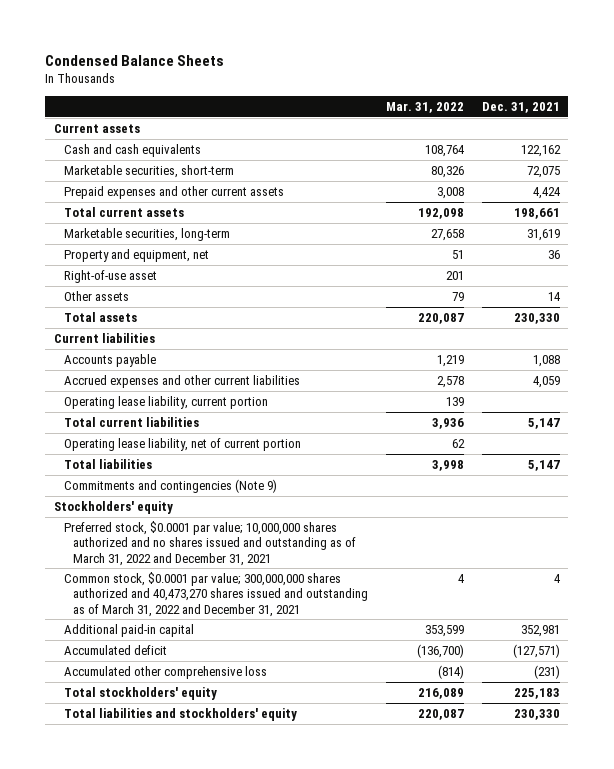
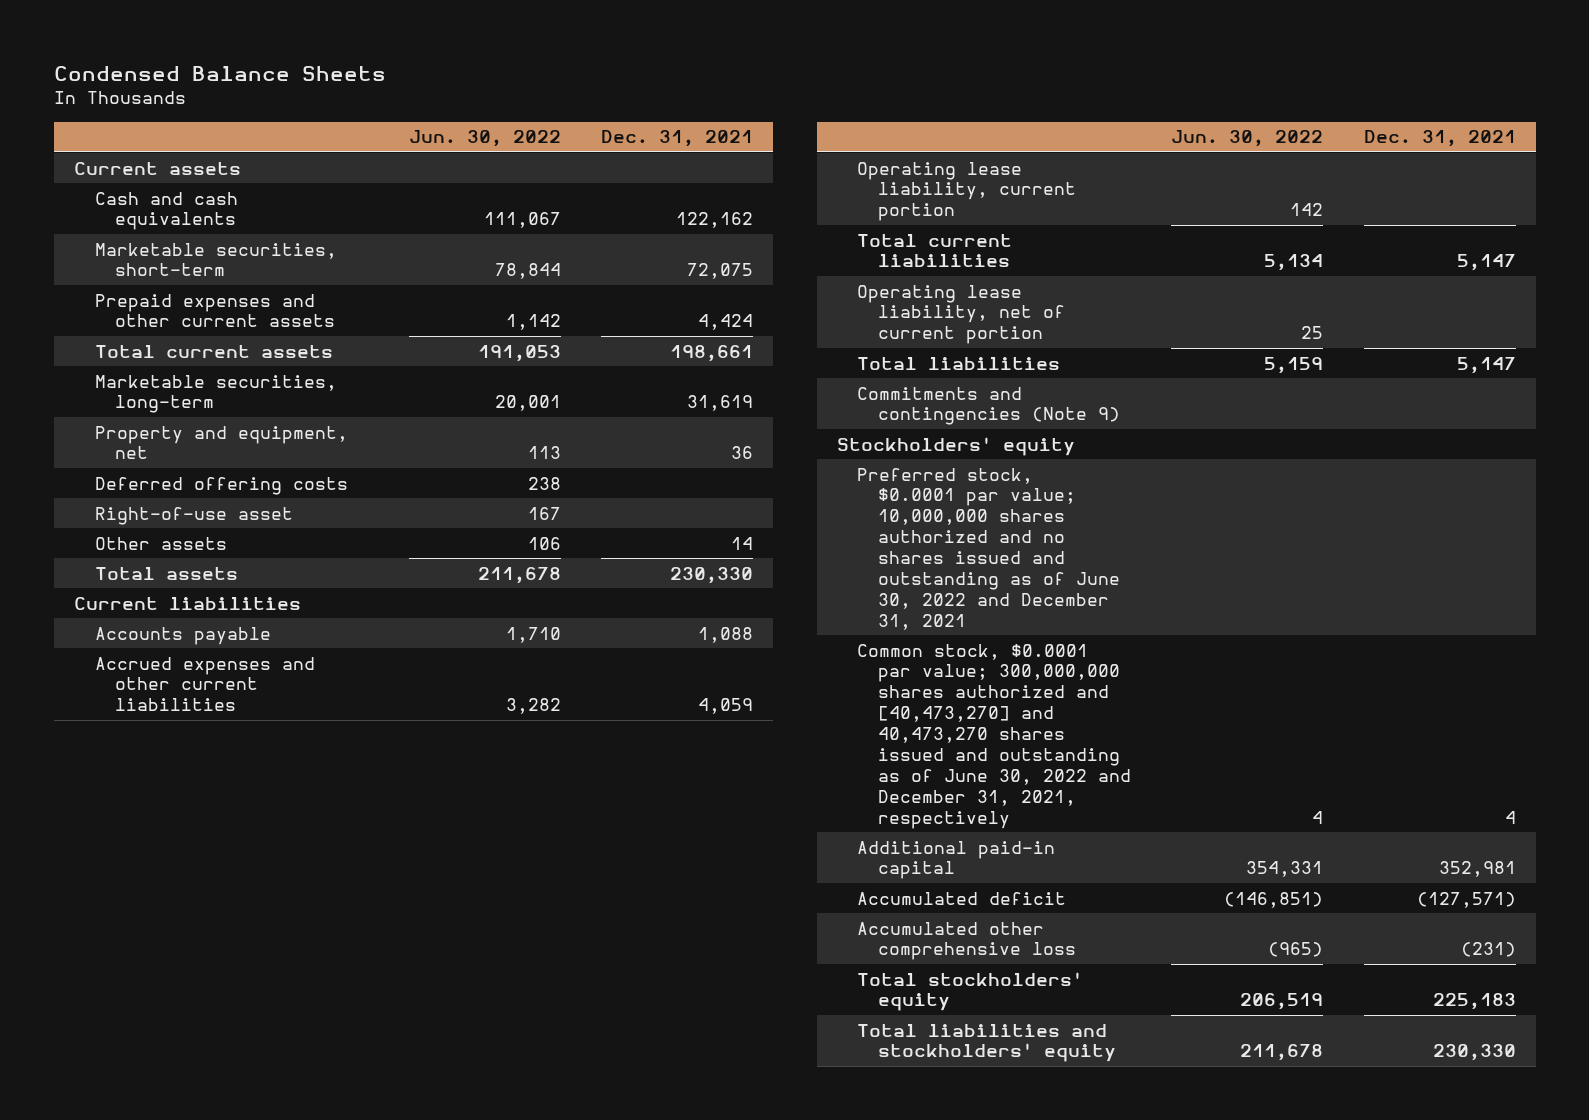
- | Mar. 31, 2022 | Dec. 31, 2021
+ | Jun. 30, 2022 | Dec. 31, 2021
+ Deferred offering costs | 238 |
- Preferred stock, $0.0001 par value; 10,000,000 shares authorized and no shares issued and outstanding as of March 31, 2022 and December 31, 2021
- Common stock, $0.0001 par value; 300,000,000 shares authorized and 40,473,270 shares issued and outstanding as of March 31, 2022 and December 31, 2021 | 4 | 4
+ Preferred stock, $0.0001 par value; 10,000,000 shares authorized and no shares issued and outstanding as of June 30, 2022 and December 31, 2021
+ Common stock, $0.0001 par value; 300,000,000 shares authorized and [40,473,270] and 40,473,270 shares issued and outstanding as of June 30, 2022 and December 31, 2021, respectively | 4 | 4

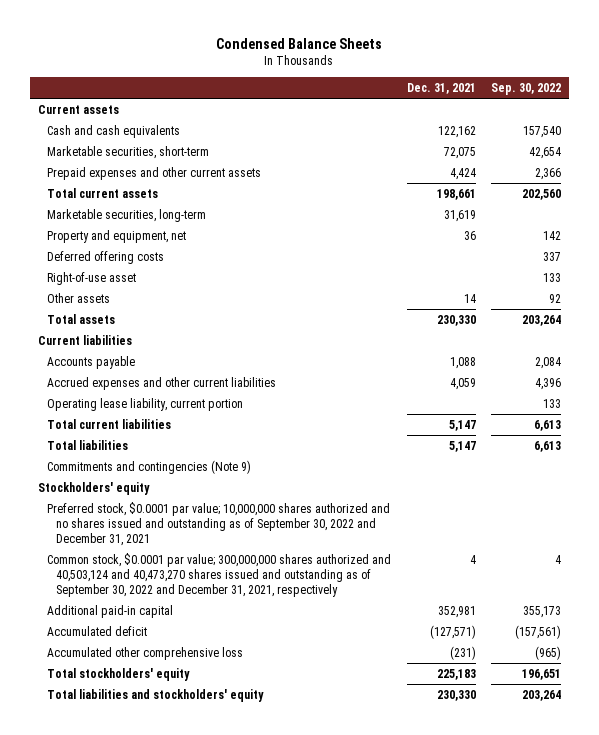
- | Jun. 30, 2022 | Dec. 31, 2021
+ | Dec. 31, 2021 | Sep. 30, 2022
- Operating lease liability, net of current portion | 25 |
- Preferred stock, $0.0001 par value; 10,000,000 shares authorized and no shares issued and outstanding as of June 30, 2022 and December 31, 2021
- Common stock, $0.0001 par value; 300,000,000 shares authorized and [40,473,270] and 40,473,270 shares issued and outstanding as of June 30, 2022 and December 31, 2021, respectively | 4 | 4
+ Preferred stock, $0.0001 par value; 10,000,000 shares authorized and no shares issued and outstanding as of September 30, 2022 and December 31, 2021
+ Common stock, $0.0001 par value; 300,000,000 shares authorized and 40,503,124 and 40,473,270 shares issued and outstanding as of September 30, 2022 and December 31, 2021, respectively | 4 | 4

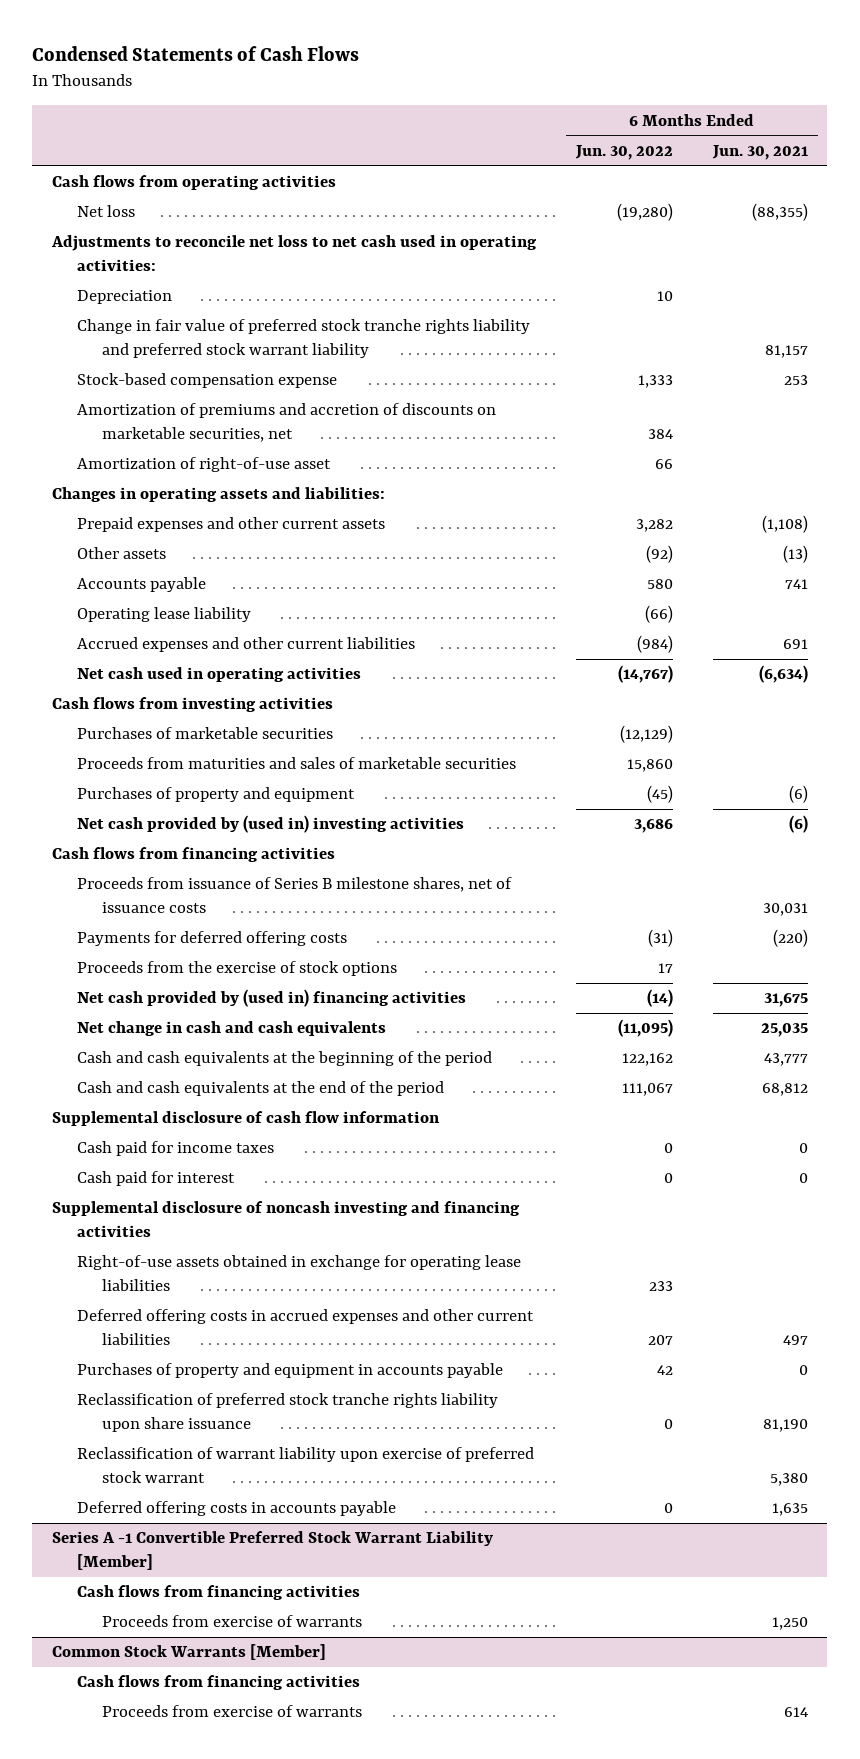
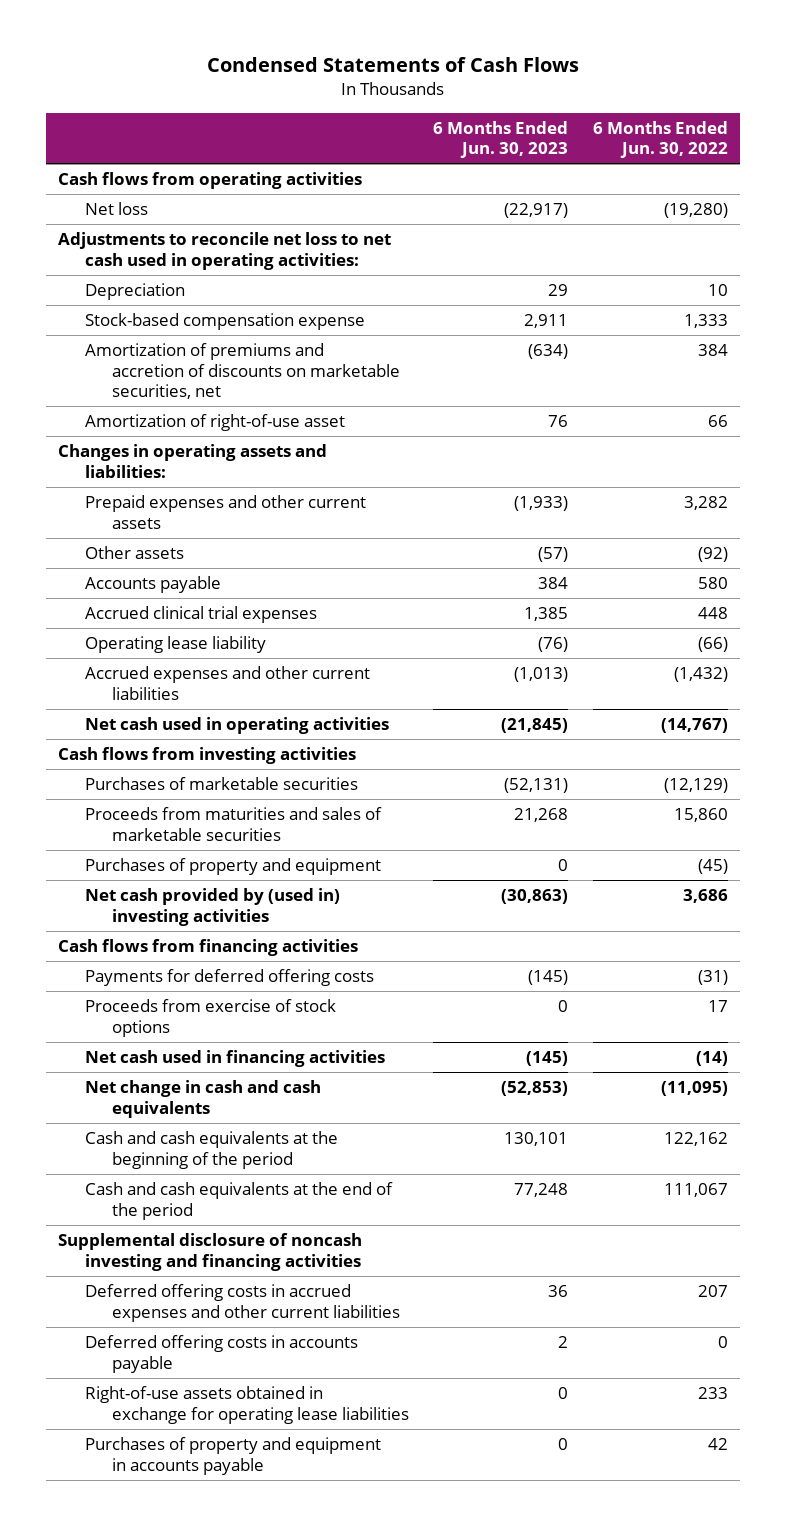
- | 6 Months Ended Jun. 30, 2022 | 6 Months Ended Jun. 30, 2021
+ | 6 Months Ended Jun. 30, 2023 | 6 Months Ended Jun. 30, 2022
- Change in fair value of preferred stock tranche rights liability and preferred stock warrant liability | | 81,157
+ Accrued clinical trial expenses | 1,385 | 448
- Accrued expenses and other current liabilities | (984) | 691
+ Accrued expenses and other current liabilities | (1,013) | (1,432)
- Proceeds from issuance of Series B milestone shares, net of issuance costs | | 30,031
- Proceeds from the exercise of stock options | 17 |
- Net cash provided by (used in) financing activities | (14) | 31,675
+ Proceeds from exercise of stock options | 0 | 17
+ Net cash used in financing activities | (145) | (14)
- Supplemental disclosure of cash flow information
- Cash paid for income taxes | 0 | 0
- Cash paid for interest | 0 | 0
- Reclassification of preferred stock tranche rights liability upon share issuance | 0 | 81,190
- Reclassification of warrant liability upon exercise of preferred stock warrant | | 5,380
- Series A -1 Convertible Preferred Stock Warrant Liability [Member]
- Cash flows from financing activities
- Proceeds from exercise of warrants | | 1,250
- Common Stock Warrants [Member]
- Cash flows from financing activities
- Proceeds from exercise of warrants | | 614
moved down: Right-of-use assets obtained in exchange for operating lease liabilities | 0 | 233
moved down: Purchases of property and equipment in accounts payable | 0 | 42

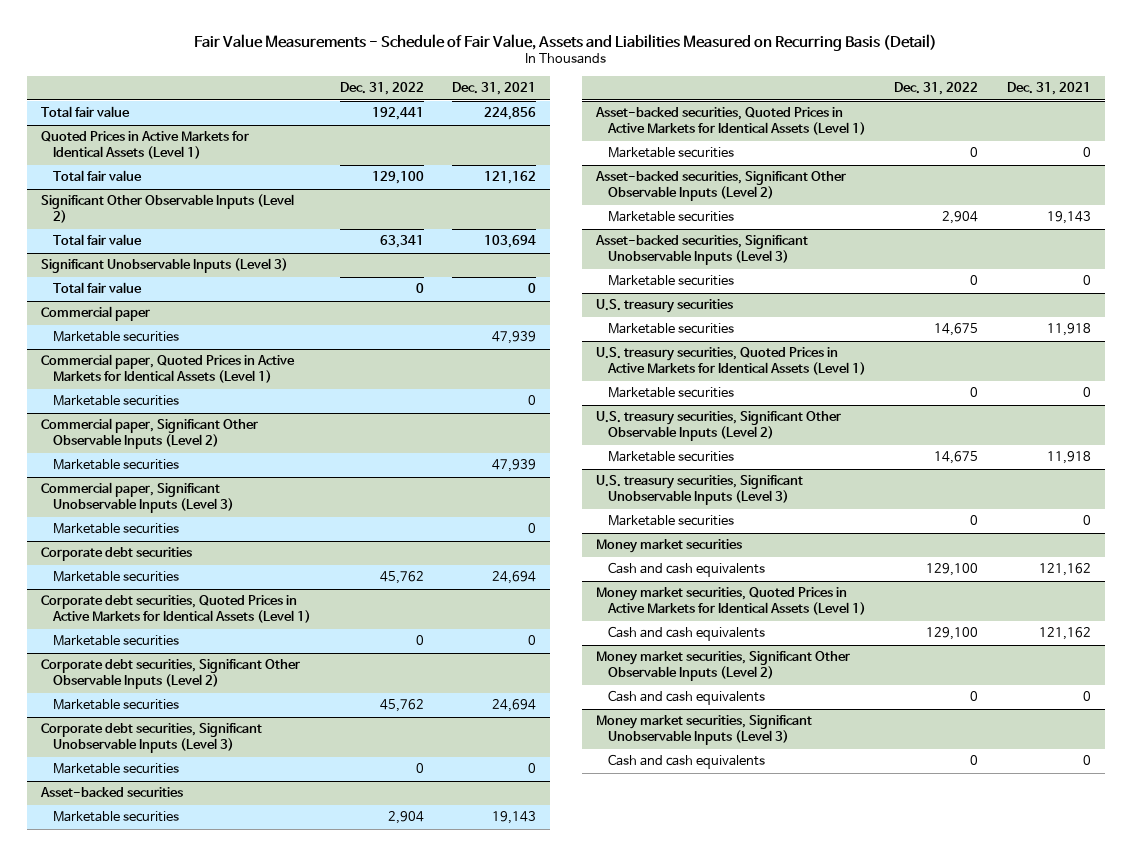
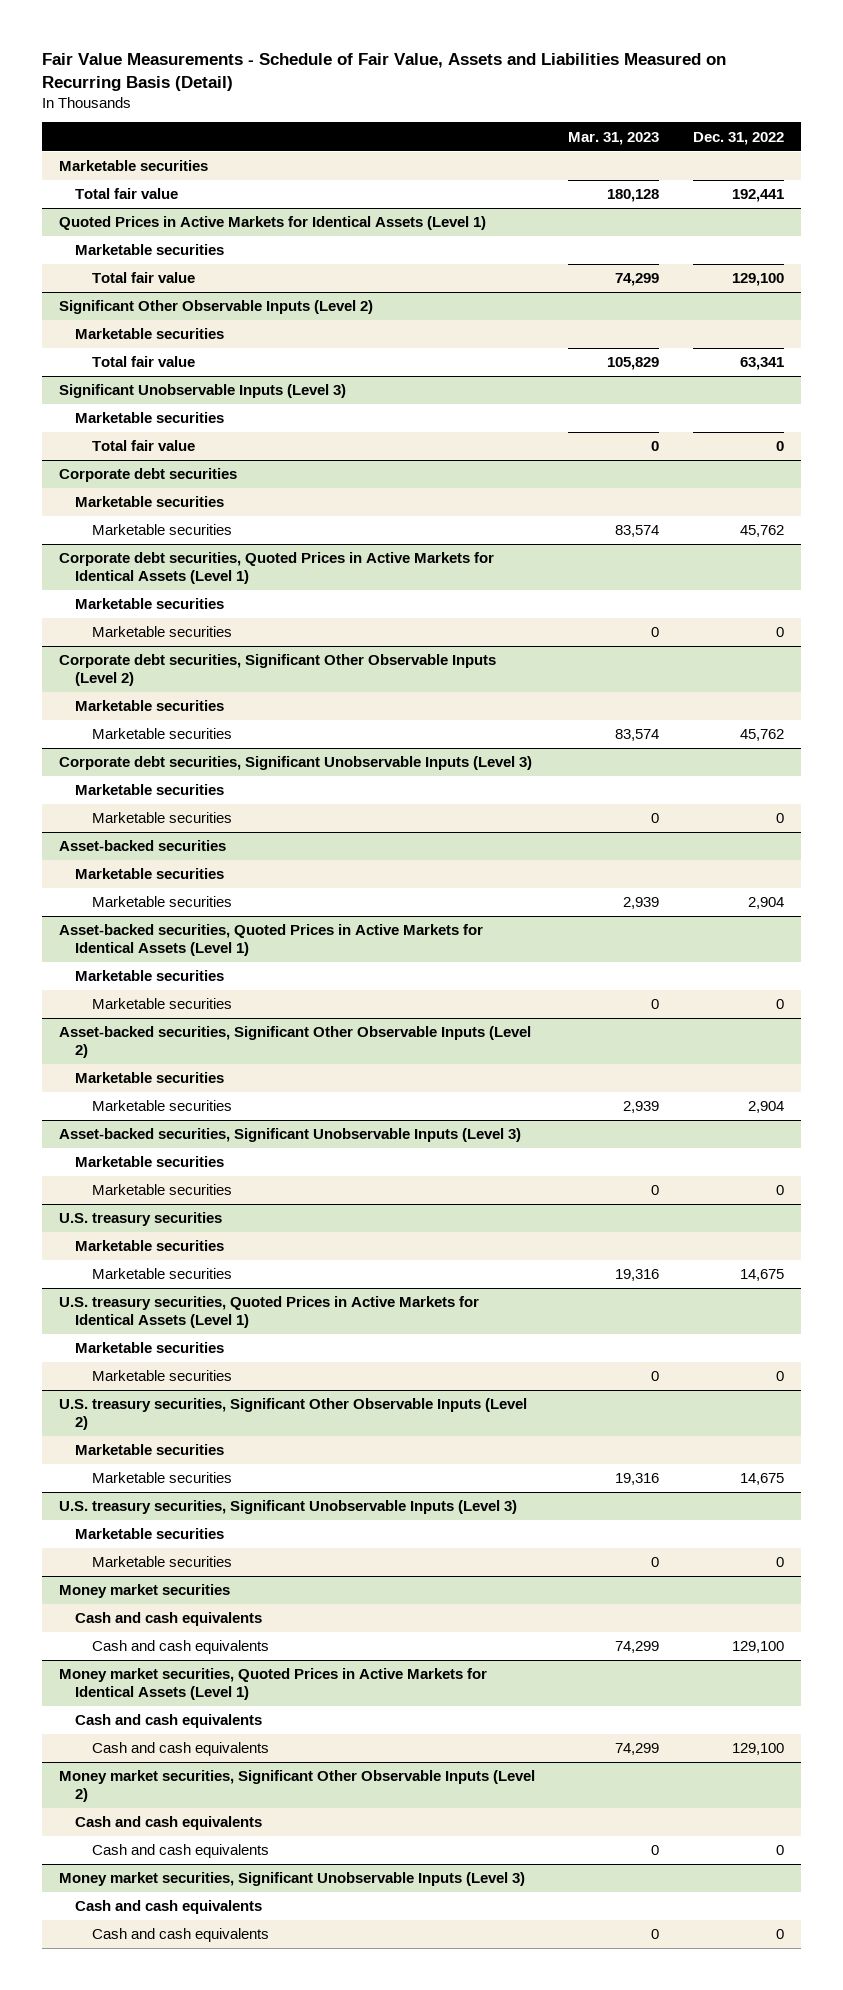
- | Dec. 31, 2022 | Dec. 31, 2021
+ | Mar. 31, 2023 | Dec. 31, 2022
+ Marketable securities
@ Quoted Prices in Active Markets for Identical Assets (Level 1)
+ Marketable securities
@ Significant Other Observable Inputs (Level 2)
+ Marketable securities
- Commercial paper
- Commercial paper, Quoted Prices in Active Markets for Identical Assets (Level 1)
- Marketable securities | | 0
- Commercial paper, Significant Other Observable Inputs (Level 2)
- Marketable securities | | 47,939
- Commercial paper, Significant Unobservable Inputs (Level 3)
- Marketable securities | | 0
@ Significant Unobservable Inputs (Level 3)
moved down: Total fair value | 0 | 0
@ Corporate debt securities
+ Marketable securities
@ Corporate debt securities, Quoted Prices in Active Markets for Identical Assets (Level 1)
+ Marketable securities
@ Corporate debt securities, Significant Other Observable Inputs (Level 2)
+ Marketable securities
@ Corporate debt securities, Significant Unobservable Inputs (Level 3)
+ Marketable securities
@ Asset-backed securities
+ Marketable securities
@ Asset-backed securities, Quoted Prices in Active Markets for Identical Assets (Level 1)
+ Marketable securities
@ Asset-backed securities, Significant Other Observable Inputs (Level 2)
+ Marketable securities
@ Asset-backed securities, Significant Unobservable Inputs (Level 3)
+ Marketable securities
@ U.S. treasury securities
+ Marketable securities
@ U.S. treasury securities, Quoted Prices in Active Markets for Identical Assets (Level 1)
+ Marketable securities
@ U.S. treasury securities, Significant Other Observable Inputs (Level 2)
+ Marketable securities
@ U.S. treasury securities, Significant Unobservable Inputs (Level 3)
+ Marketable securities
@ Money market securities
+ Cash and cash equivalents
@ Money market securities, Quoted Prices in Active Markets for Identical Assets (Level 1)
+ Cash and cash equivalents
@ Money market securities, Significant Other Observable Inputs (Level 2)
+ Cash and cash equivalents
@ Money market securities, Significant Unobservable Inputs (Level 3)
+ Cash and cash equivalents

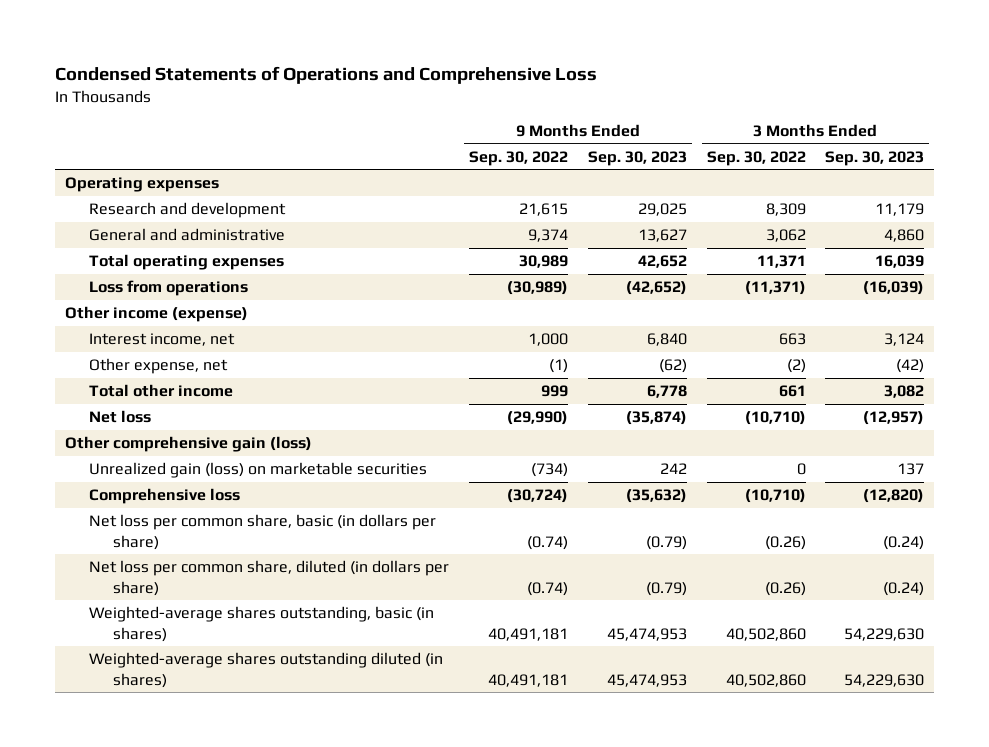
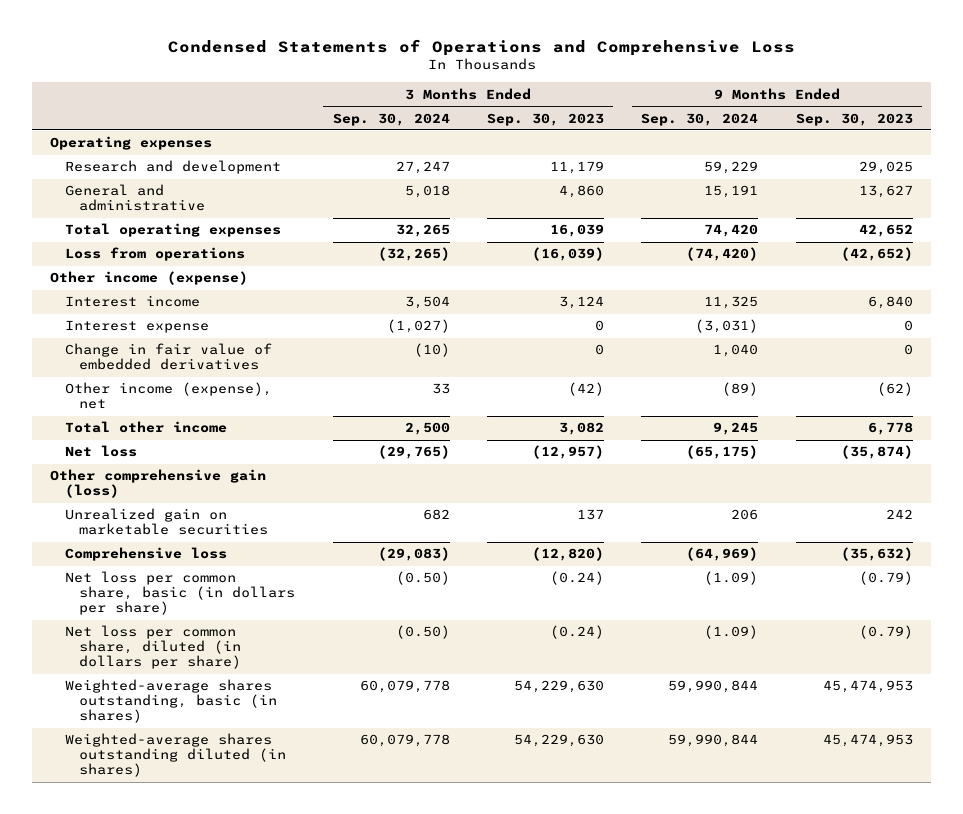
- | 9 Months Ended Sep. 30, 2022 | 9 Months Ended Sep. 30, 2023 | 3 Months Ended Sep. 30, 2022 | 3 Months Ended Sep. 30, 2023
+ | 3 Months Ended Sep. 30, 2024 | 3 Months Ended Sep. 30, 2023 | 9 Months Ended Sep. 30, 2024 | 9 Months Ended Sep. 30, 2023
- Interest income, net | 1,000 | 6,840 | 663 | 3,124
- Other expense, net | (1) | (62) | (2) | (42)
+ Interest income | 3,504 | 3,124 | 11,325 | 6,840
+ Interest expense | (1,027) | 0 | (3,031) | 0
+ Change in fair value of embedded derivatives | (10) | 0 | 1,040 | 0
+ Other income (expense), net | 33 | (42) | (89) | (62)
- Unrealized gain (loss) on marketable securities | (734) | 242 | 0 | 137
+ Unrealized gain on marketable securities | 682 | 137 | 206 | 242

